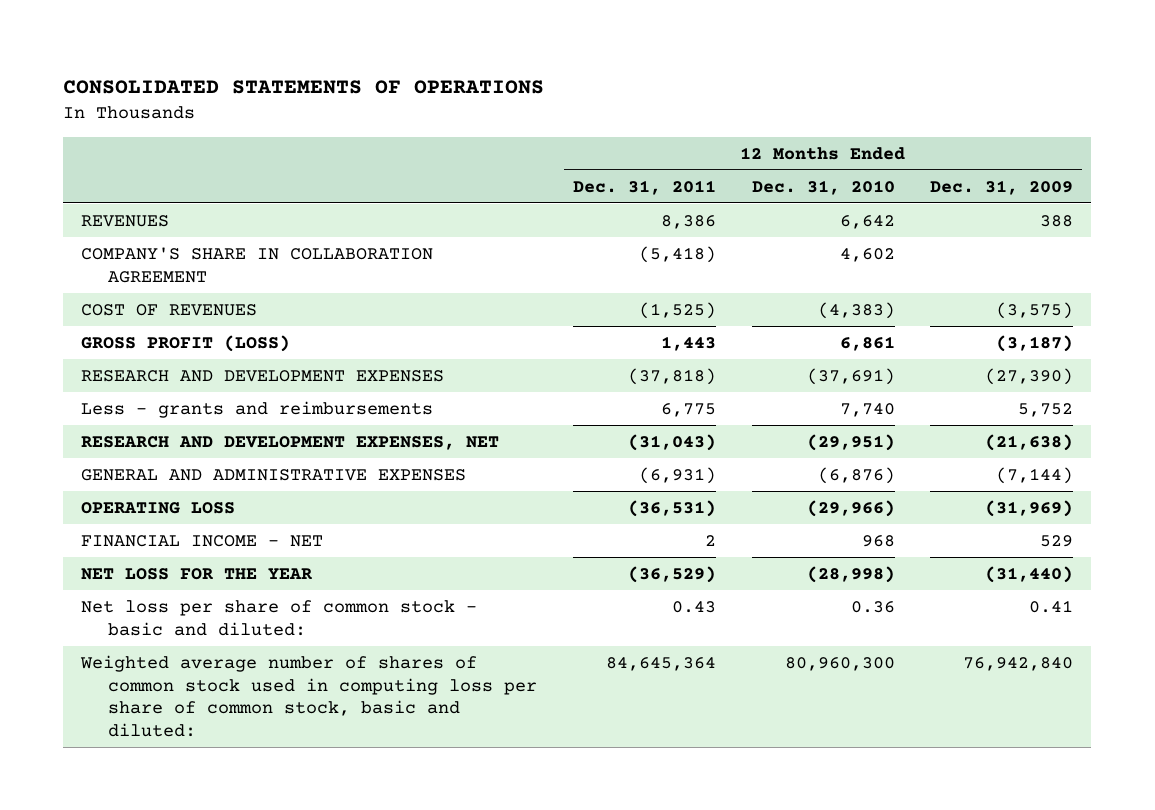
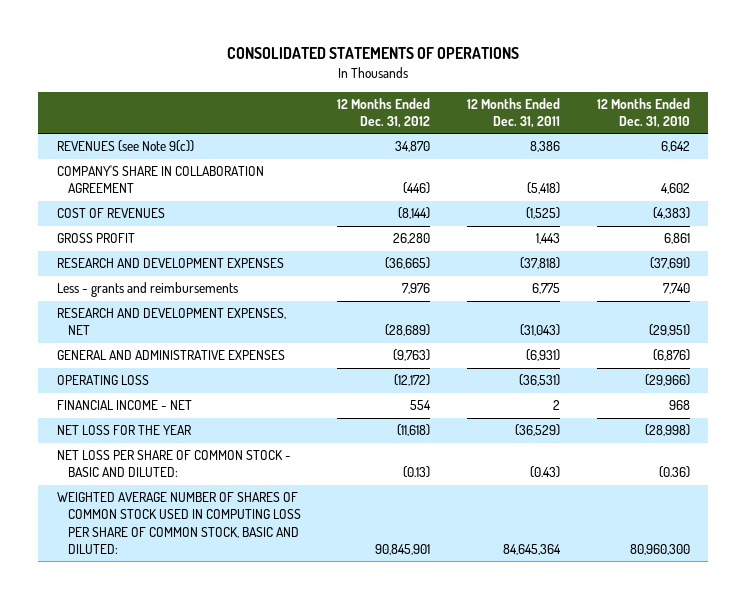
- | 12 Months Ended Dec. 31, 2011 | 12 Months Ended Dec. 31, 2010 | 12 Months Ended Dec. 31, 2009
+ | 12 Months Ended Dec. 31, 2012 | 12 Months Ended Dec. 31, 2011 | 12 Months Ended Dec. 31, 2010
- REVENUES | 8,386 | 6,642 | 388
+ REVENUES (see Note 9(c)) | 34,870 | 8,386 | 6,642
- GROSS PROFIT (LOSS) | 1,443 | 6,861 | (3,187)
+ GROSS PROFIT | 26,280 | 1,443 | 6,861
- Net loss per share of common stock - basic and diluted: | 0.43 | 0.36 | 0.41
- Weighted average number of shares of common stock used in computing loss per share of common stock, basic and diluted: | 84,645,364 | 80,960,300 | 76,942,840
+ NET LOSS PER SHARE OF COMMON STOCK - BASIC AND DILUTED: | (0.13) | (0.43) | (0.36)
+ WEIGHTED AVERAGE NUMBER OF SHARES OF COMMON STOCK USED IN COMPUTING LOSS PER SHARE OF COMMON STOCK, BASIC AND DILUTED: | 90,845,901 | 84,645,364 | 80,960,300

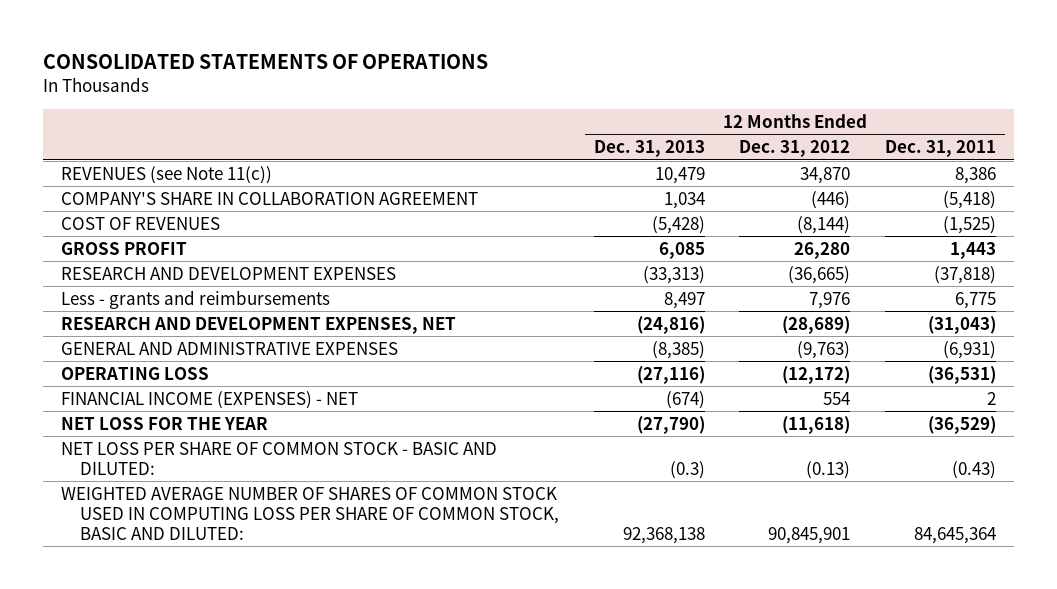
- | 12 Months Ended Dec. 31, 2012 | 12 Months Ended Dec. 31, 2011 | 12 Months Ended Dec. 31, 2010
+ | 12 Months Ended Dec. 31, 2013 | 12 Months Ended Dec. 31, 2012 | 12 Months Ended Dec. 31, 2011
- REVENUES (see Note 9(c)) | 34,870 | 8,386 | 6,642
+ REVENUES (see Note 11(c)) | 10,479 | 34,870 | 8,386
- FINANCIAL INCOME - NET | 554 | 2 | 968
+ FINANCIAL INCOME (EXPENSES) - NET | (674) | 554 | 2

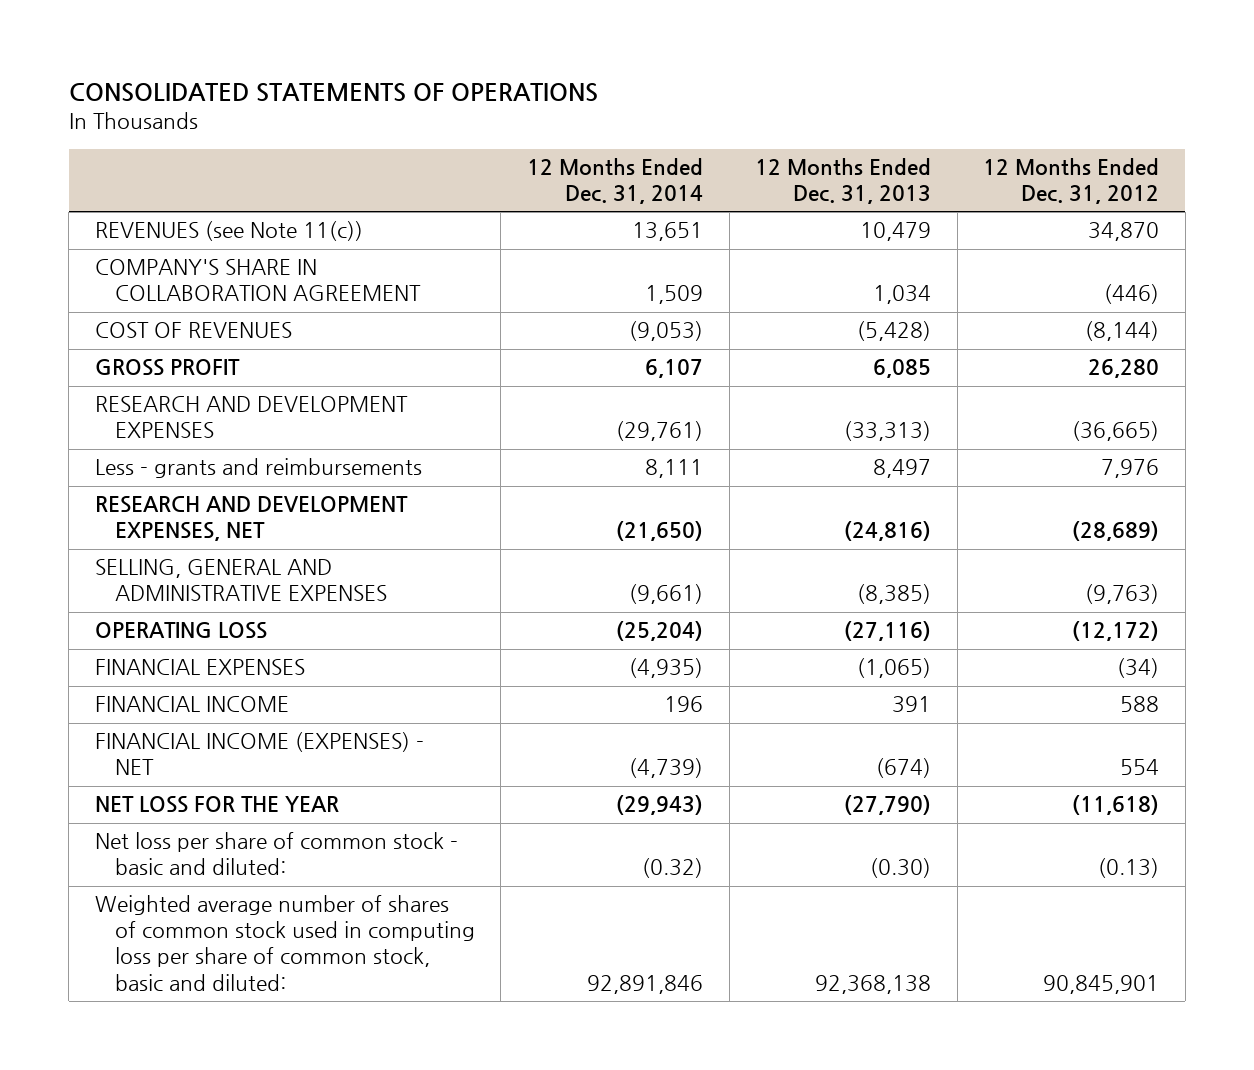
- | 12 Months Ended Dec. 31, 2013 | 12 Months Ended Dec. 31, 2012 | 12 Months Ended Dec. 31, 2011
+ | 12 Months Ended Dec. 31, 2014 | 12 Months Ended Dec. 31, 2013 | 12 Months Ended Dec. 31, 2012
- GENERAL AND ADMINISTRATIVE EXPENSES | (8,385) | (9,763) | (6,931)
+ SELLING, GENERAL AND ADMINISTRATIVE EXPENSES | (9,661) | (8,385) | (9,763)
+ FINANCIAL EXPENSES | (4,935) | (1,065) | (34)
+ FINANCIAL INCOME | 196 | 391 | 588
- NET LOSS PER SHARE OF COMMON STOCK - BASIC AND DILUTED: | (0.3) | (0.13) | (0.43)
- WEIGHTED AVERAGE NUMBER OF SHARES OF COMMON STOCK USED IN COMPUTING LOSS PER SHARE OF COMMON STOCK, BASIC AND DILUTED: | 92,368,138 | 90,845,901 | 84,645,364
+ Net loss per share of common stock - basic and diluted: | (0.32) | (0.30) | (0.13)
+ Weighted average number of shares of common stock used in computing loss per share of common stock, basic and diluted: | 92,891,846 | 92,368,138 | 90,845,901

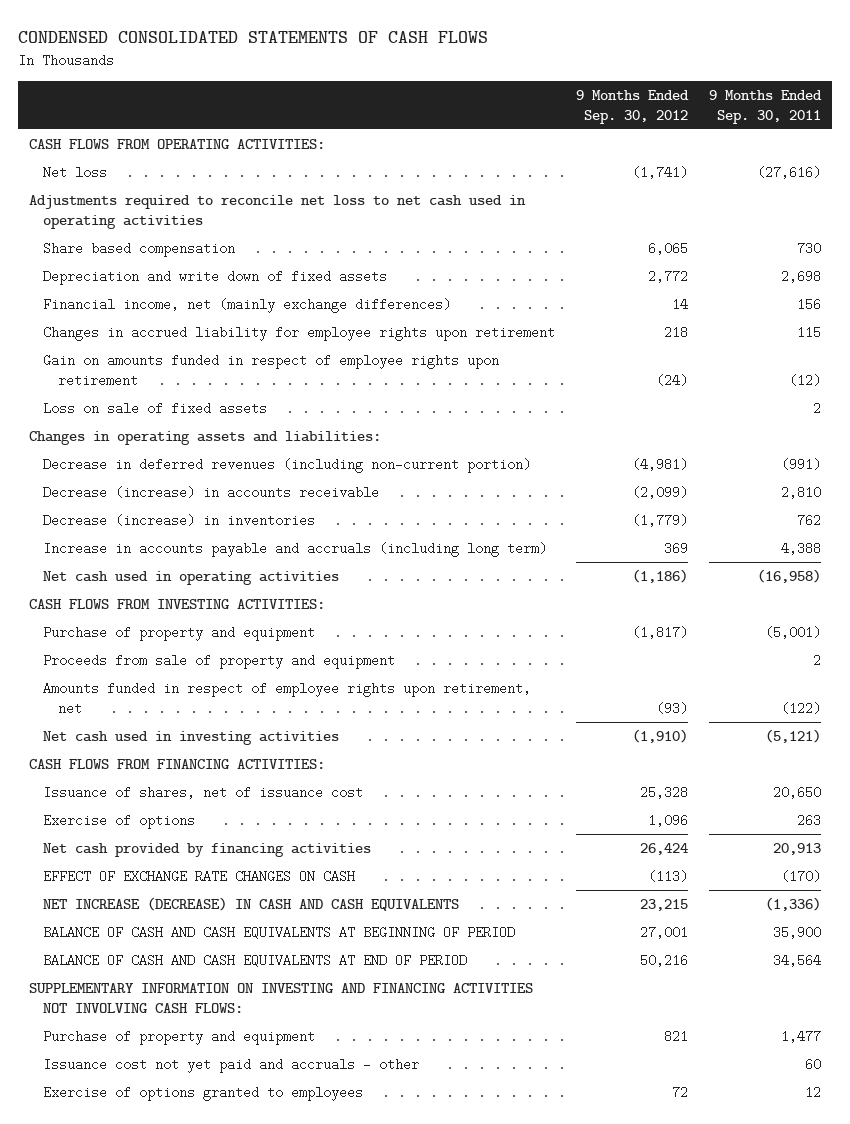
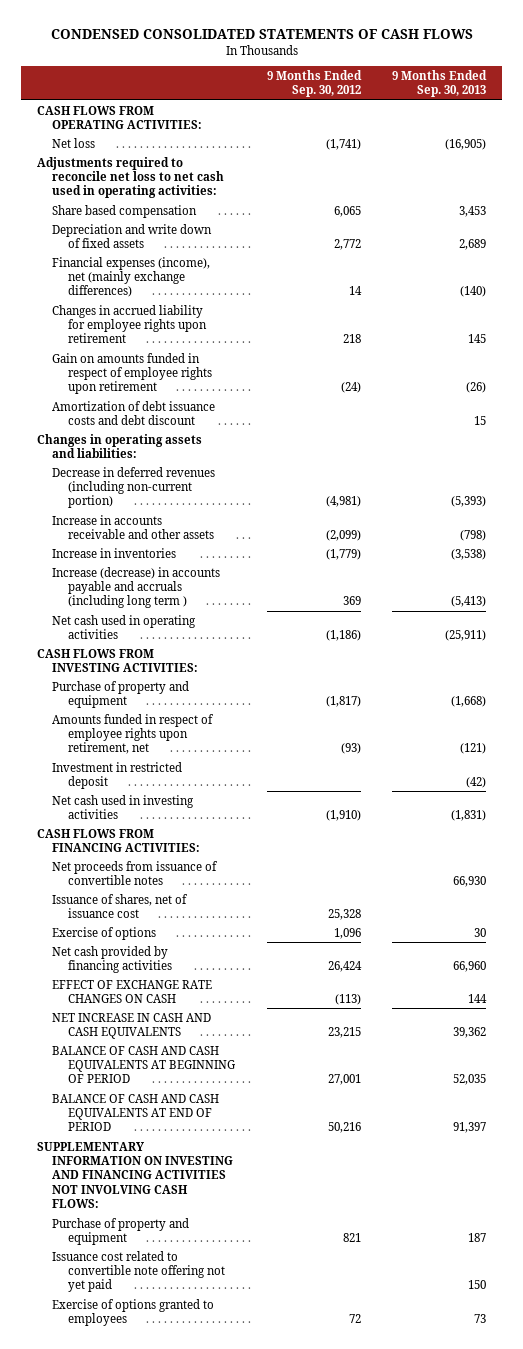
- | 9 Months Ended Sep. 30, 2012 | 9 Months Ended Sep. 30, 2011
+ | 9 Months Ended Sep. 30, 2012 | 9 Months Ended Sep. 30, 2013
- Adjustments required to reconcile net loss to net cash used in operating activities
+ Adjustments required to reconcile net loss to net cash used in operating activities:
- Financial income, net (mainly exchange differences) | 14 | 156
+ Financial expenses (income), net (mainly exchange differences) | 14 | (140)
- Loss on sale of fixed assets | | 2
+ Amortization of debt issuance costs and debt discount | | 15
- Decrease (increase) in accounts receivable | (2,099) | 2,810
- Decrease (increase) in inventories | (1,779) | 762
- Increase in accounts payable and accruals (including long term) | 369 | 4,388
+ Increase in accounts receivable and other assets | (2,099) | (798)
+ Increase in inventories | (1,779) | (3,538)
+ Increase (decrease) in accounts payable and accruals (including long term ) | 369 | (5,413)
- Proceeds from sale of property and equipment | | 2
+ Investment in restricted deposit | | (42)
+ Net proceeds from issuance of convertible notes | | 66,930
- NET INCREASE (DECREASE) IN CASH AND CASH EQUIVALENTS | 23,215 | (1,336)
+ NET INCREASE IN CASH AND CASH EQUIVALENTS | 23,215 | 39,362
- Issuance cost not yet paid and accruals - other | | 60
+ Issuance cost related to convertible note offering not yet paid | | 150

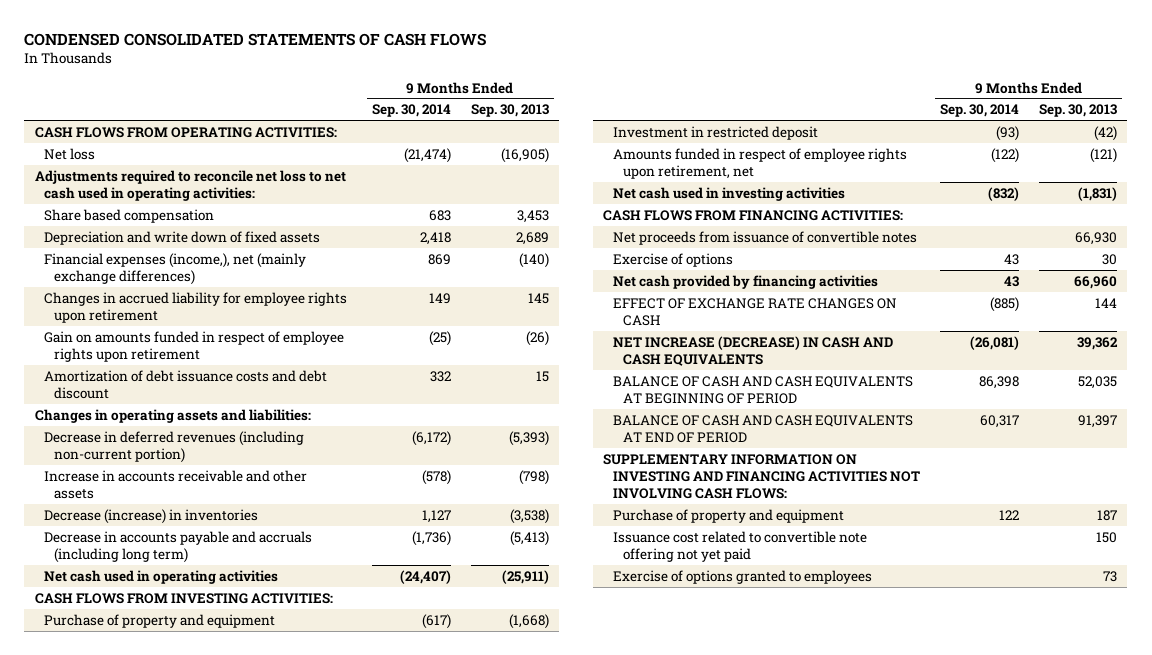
- | 9 Months Ended Sep. 30, 2012 | 9 Months Ended Sep. 30, 2013
+ | 9 Months Ended Sep. 30, 2014 | 9 Months Ended Sep. 30, 2013
- Financial expenses (income), net (mainly exchange differences) | 14 | (140)
+ Financial expenses (income,), net (mainly exchange differences) | 869 | (140)
- Increase in inventories | (1,779) | (3,538)
- Increase (decrease) in accounts payable and accruals (including long term ) | 369 | (5,413)
+ Decrease (increase) in inventories | 1,127 | (3,538)
+ Decrease in accounts payable and accruals (including long term) | (1,736) | (5,413)
moved down: Amounts funded in respect of employee rights upon retirement, net | (122) | (121)
- Issuance of shares, net of issuance cost | 25,328 |
- NET INCREASE IN CASH AND CASH EQUIVALENTS | 23,215 | 39,362
+ NET INCREASE (DECREASE) IN CASH AND CASH EQUIVALENTS | (26,081) | 39,362

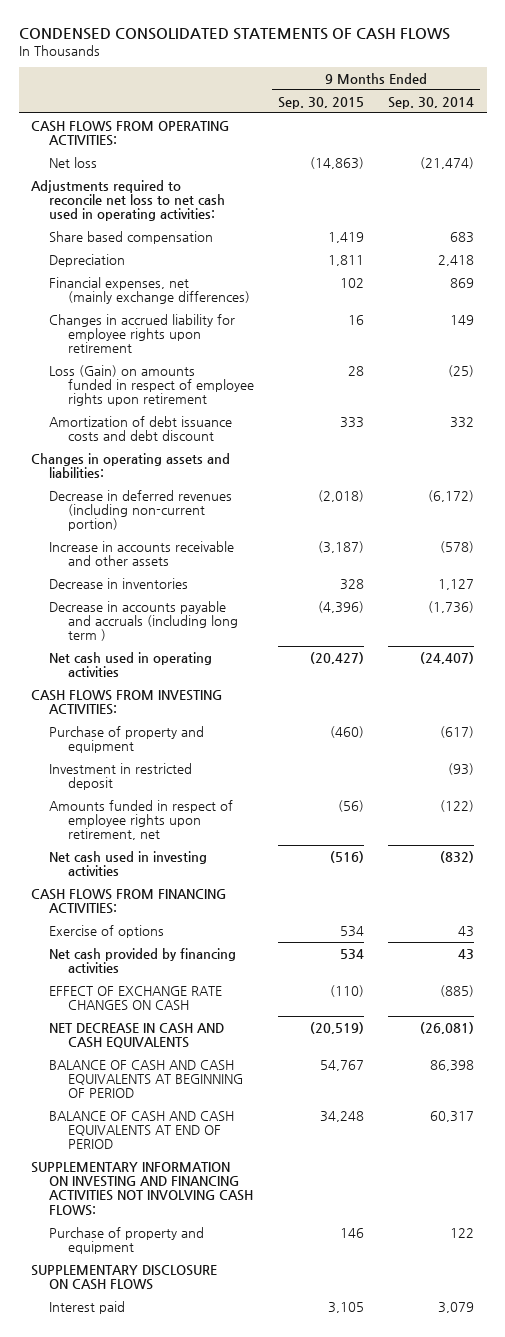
- | 9 Months Ended Sep. 30, 2014 | 9 Months Ended Sep. 30, 2013
+ | 9 Months Ended Sep. 30, 2015 | 9 Months Ended Sep. 30, 2014
- Depreciation and write down of fixed assets | 2,418 | 2,689
- Financial expenses (income,), net (mainly exchange differences) | 869 | (140)
+ Depreciation | 1,811 | 2,418
+ Financial expenses, net (mainly exchange differences) | 102 | 869
- Gain on amounts funded in respect of employee rights upon retirement | (25) | (26)
+ Loss (Gain) on amounts funded in respect of employee rights upon retirement | 28 | (25)
- Decrease (increase) in inventories | 1,127 | (3,538)
- Decrease in accounts payable and accruals (including long term) | (1,736) | (5,413)
+ Decrease in inventories | 328 | 1,127
+ Decrease in accounts payable and accruals (including long term ) | (4,396) | (1,736)
- Net proceeds from issuance of convertible notes | | 66,930
- NET INCREASE (DECREASE) IN CASH AND CASH EQUIVALENTS | (26,081) | 39,362
+ NET DECREASE IN CASH AND CASH EQUIVALENTS | (20,519) | (26,081)
- Issuance cost related to convertible note offering not yet paid | | 150
- Exercise of options granted to employees | | 73
+ SUPPLEMENTARY DISCLOSURE ON CASH FLOWS
+ Interest paid | 3,105 | 3,079

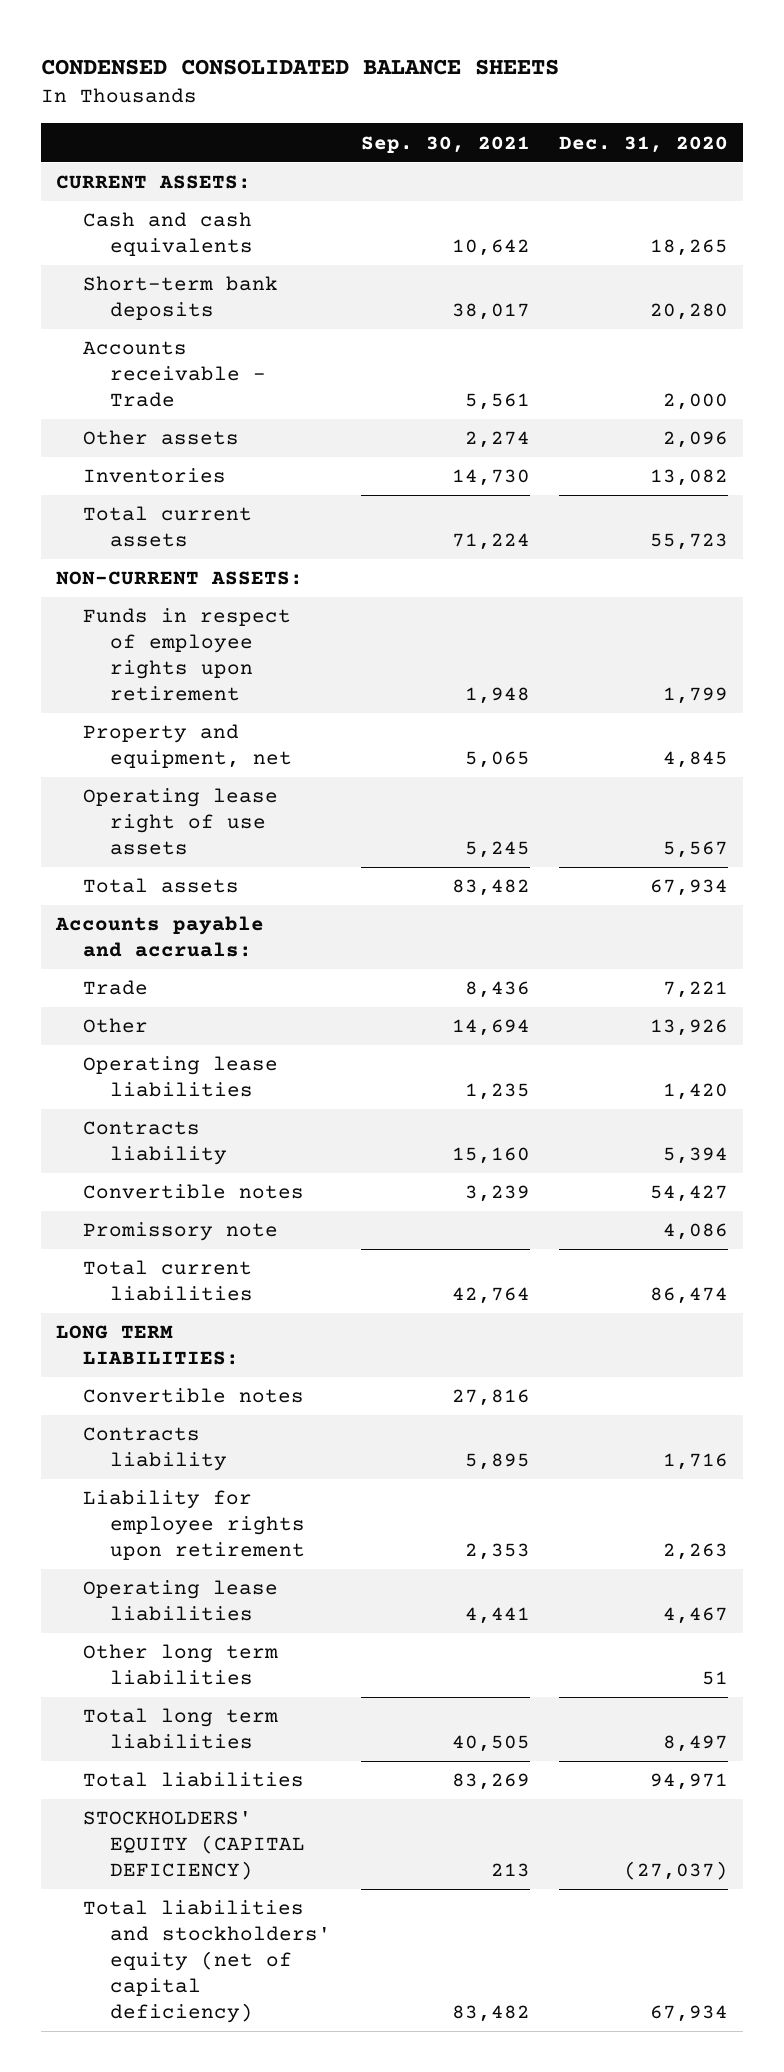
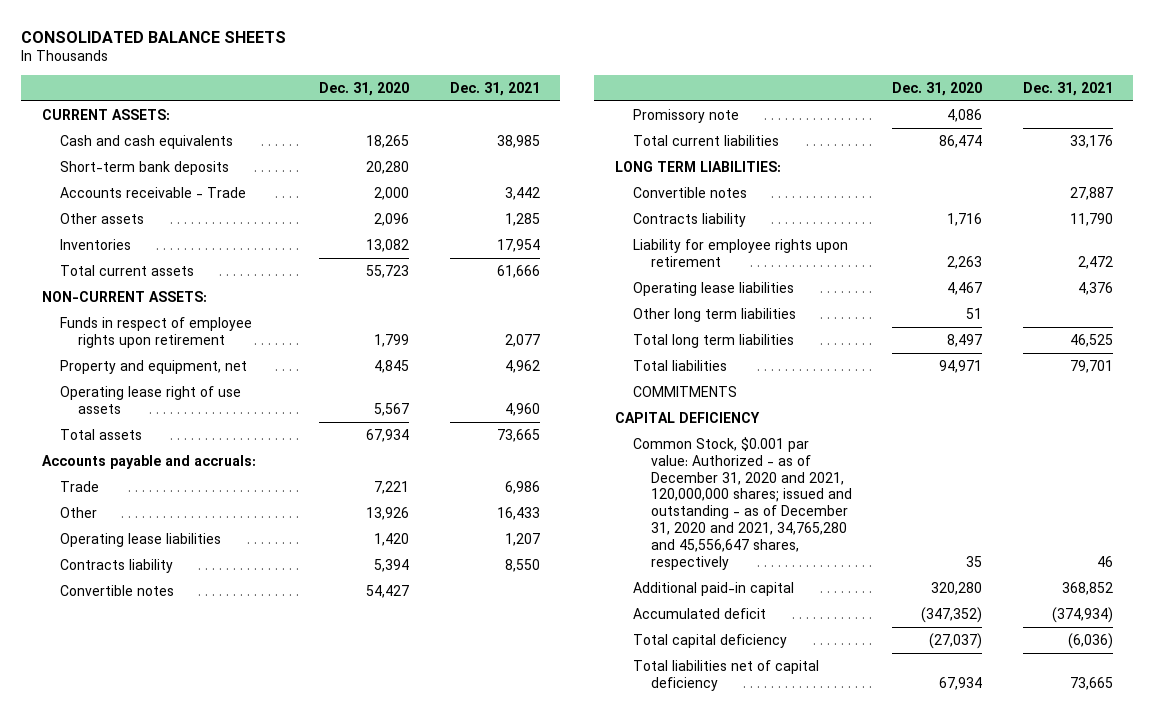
- CONDENSED CONSOLIDATED BALANCE SHEETS
+ CONSOLIDATED BALANCE SHEETS
- | Sep. 30, 2021 | Dec. 31, 2020
+ | Dec. 31, 2020 | Dec. 31, 2021
- STOCKHOLDERS' EQUITY (CAPITAL DEFICIENCY) | 213 | (27,037)
- Total liabilities and stockholders' equity (net of capital deficiency) | 83,482 | 67,934
+ COMMITMENTS
+ CAPITAL DEFICIENCY
+ Common Stock, $0.001 par value: Authorized - as of December 31, 2020 and 2021, 120,000,000 shares; issued and outstanding - as of December 31, 2020 and 2021, 34,765,280 and 45,556,647 shares, respectively | 35 | 46
+ Additional paid-in capital | 320,280 | 368,852
+ Accumulated deficit | (347,352) | (374,934)
+ Total capital deficiency | (27,037) | (6,036)
+ Total liabilities net of capital deficiency | 67,934 | 73,665

